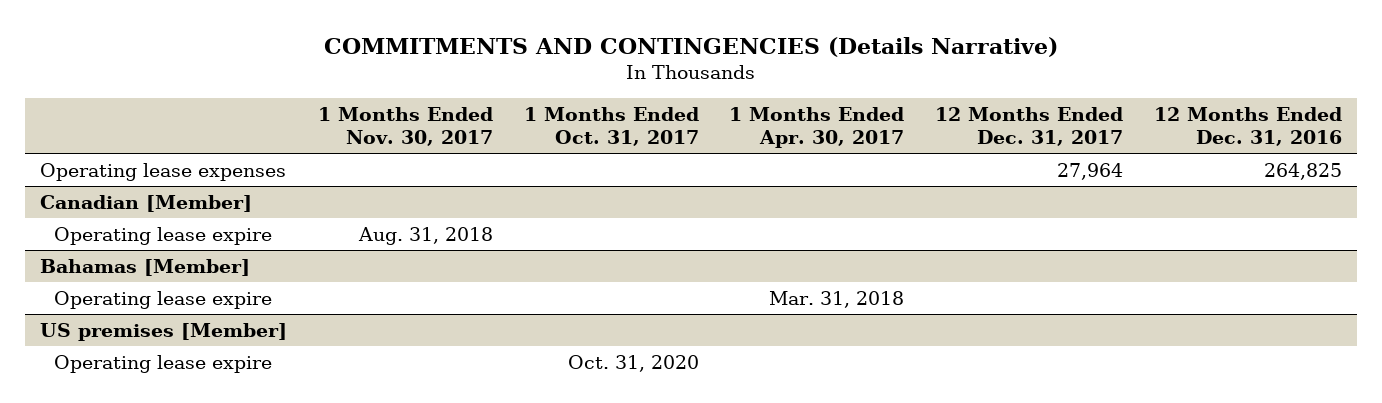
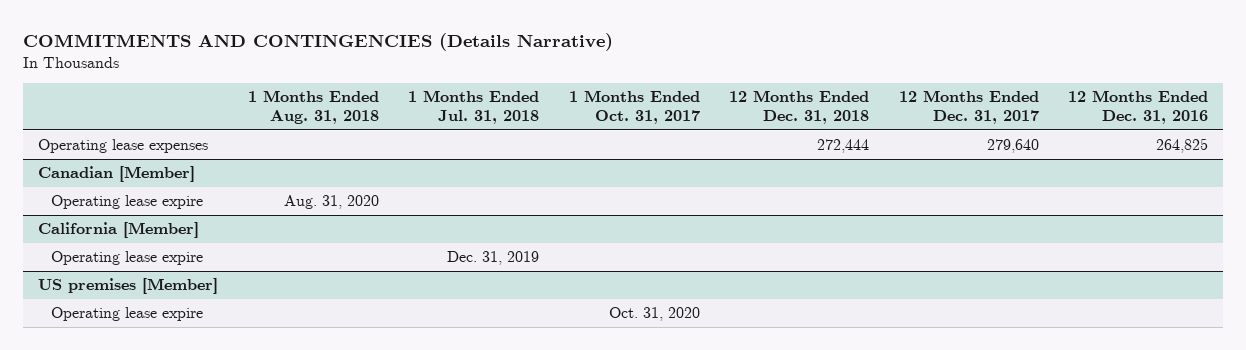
- | 1 Months Ended Nov. 30, 2017 | 1 Months Ended Oct. 31, 2017 | 1 Months Ended Apr. 30, 2017 | 12 Months Ended Dec. 31, 2017 | 12 Months Ended Dec. 31, 2016
+ | 1 Months Ended Aug. 31, 2018 | 1 Months Ended Jul. 31, 2018 | 1 Months Ended Oct. 31, 2017 | 12 Months Ended Dec. 31, 2018 | 12 Months Ended Dec. 31, 2017 | 12 Months Ended Dec. 31, 2016
- Operating lease expenses | | | | 27,964 | 264,825
+ Operating lease expenses | | | | 272,444 | 279,640 | 264,825
- Bahamas [Member]
- Operating lease expire | | | Mar. 31, 2018 | |
+ California [Member]
+ Operating lease expire | | Dec. 31, 2019 | | | |

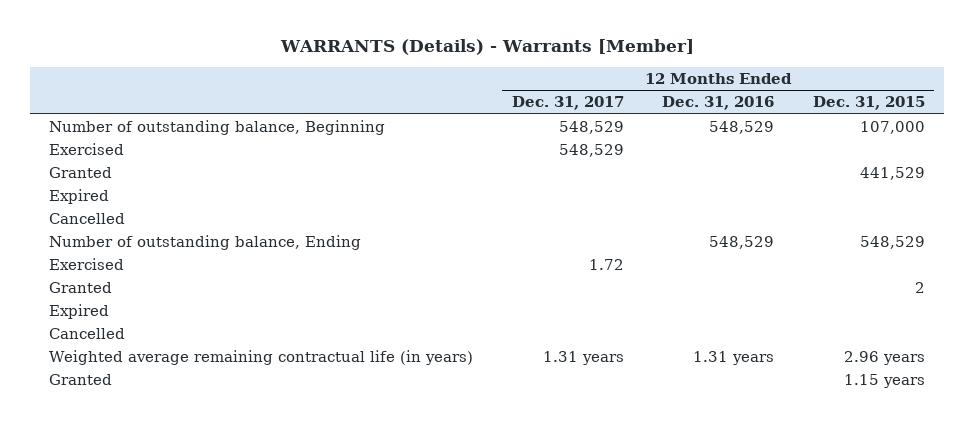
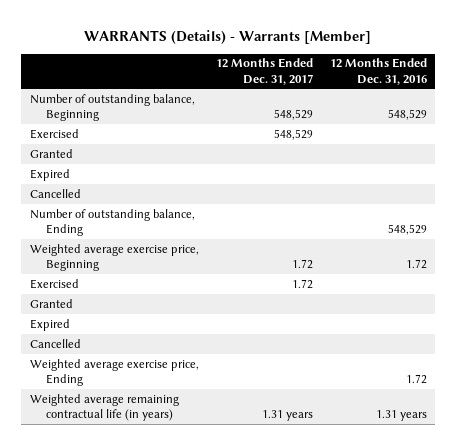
- | 12 Months Ended Dec. 31, 2017 | 12 Months Ended Dec. 31, 2016 | 12 Months Ended Dec. 31, 2015
+ | 12 Months Ended Dec. 31, 2017 | 12 Months Ended Dec. 31, 2016
+ Weighted average exercise price, Beginning | 1.72 | 1.72
+ Weighted average exercise price, Ending | | 1.72
- Granted | | | 1.15 years

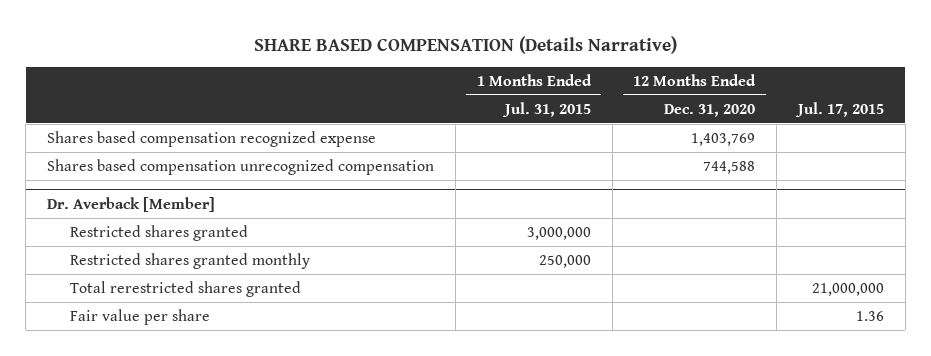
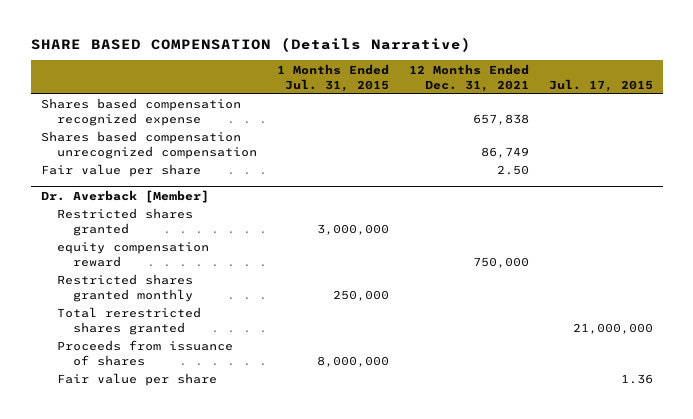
- | 1 Months Ended Jul. 31, 2015 | 12 Months Ended Dec. 31, 2020 | Jul. 17, 2015
+ | 1 Months Ended Jul. 31, 2015 | 12 Months Ended Dec. 31, 2021 | Jul. 17, 2015
+ Fair value per share | | 2.50 |
@ Dr. Averback [Member]
+ equity compensation reward | | 750,000 |
+ Proceeds from issuance of shares | 8,000,000 | |

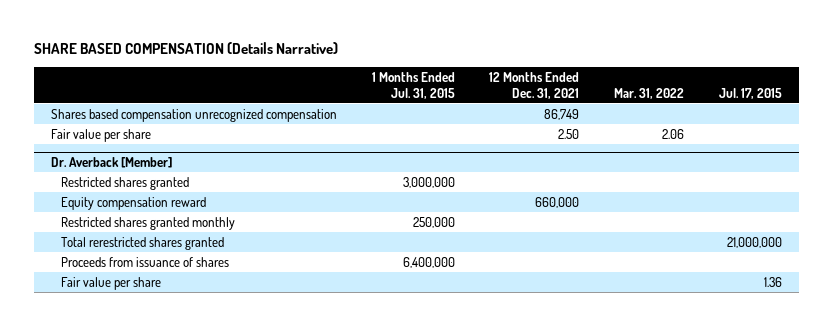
- | 1 Months Ended Jul. 31, 2015 | 12 Months Ended Dec. 31, 2021 | Jul. 17, 2015
+ | 1 Months Ended Jul. 31, 2015 | 12 Months Ended Dec. 31, 2021 | Mar. 31, 2022 | Jul. 17, 2015
- Shares based compensation recognized expense | | 657,838 |
@ Dr. Averback [Member]
- equity compensation reward | | 750,000 |
+ Equity compensation reward | | 660,000 | |
- Proceeds from issuance of shares | 8,000,000 | |
+ Proceeds from issuance of shares | 6,400,000 | | |

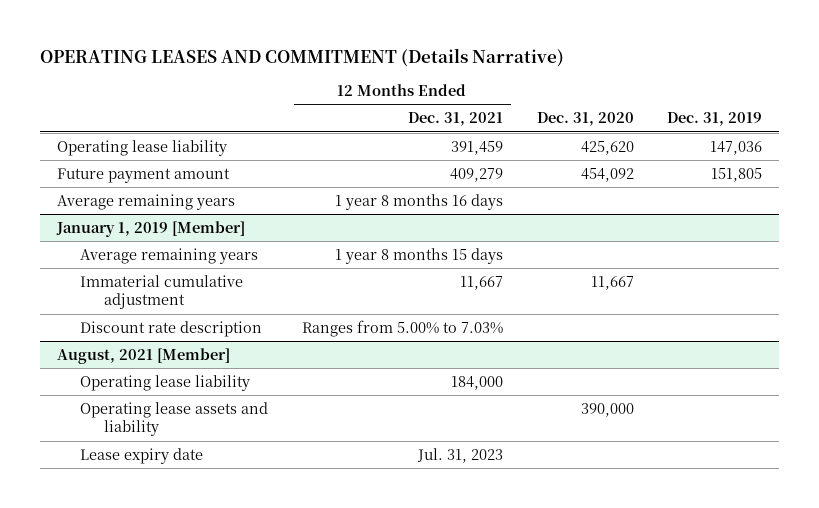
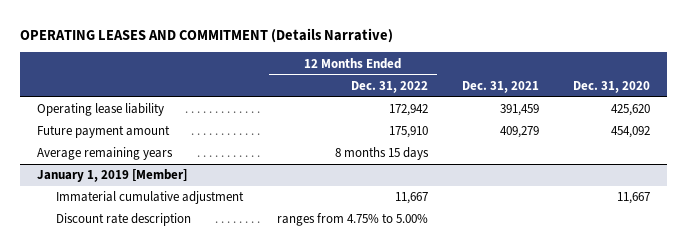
- | 12 Months Ended Dec. 31, 2021 | Dec. 31, 2020 | Dec. 31, 2019
+ | 12 Months Ended Dec. 31, 2022 | Dec. 31, 2021 | Dec. 31, 2020
@ January 1, 2019 [Member]
- Average remaining years | 1 year 8 months 15 days | |
- August, 2021 [Member]
- Operating lease liability | 184,000 | |
- Operating lease assets and liability | | 390,000 |
- Lease expiry date | Jul. 31, 2023 | |

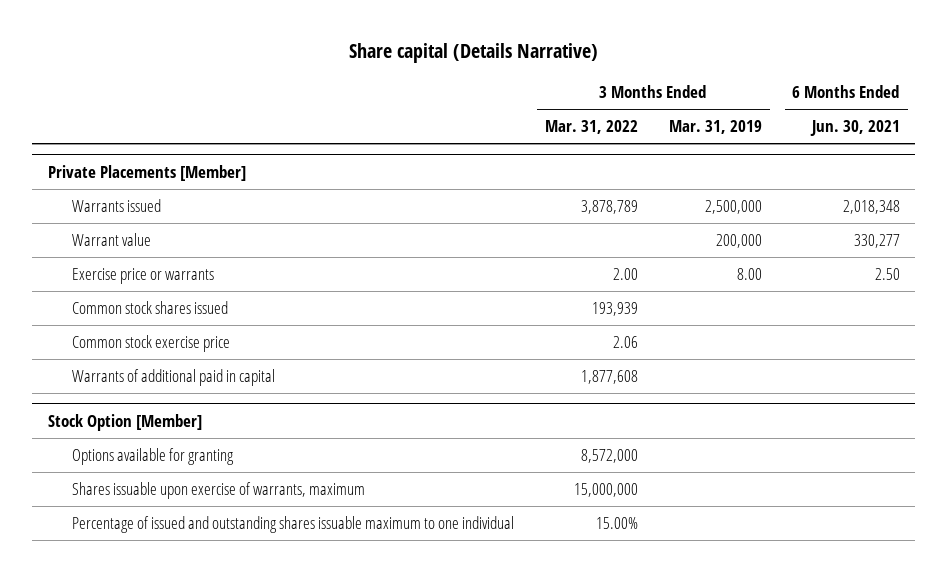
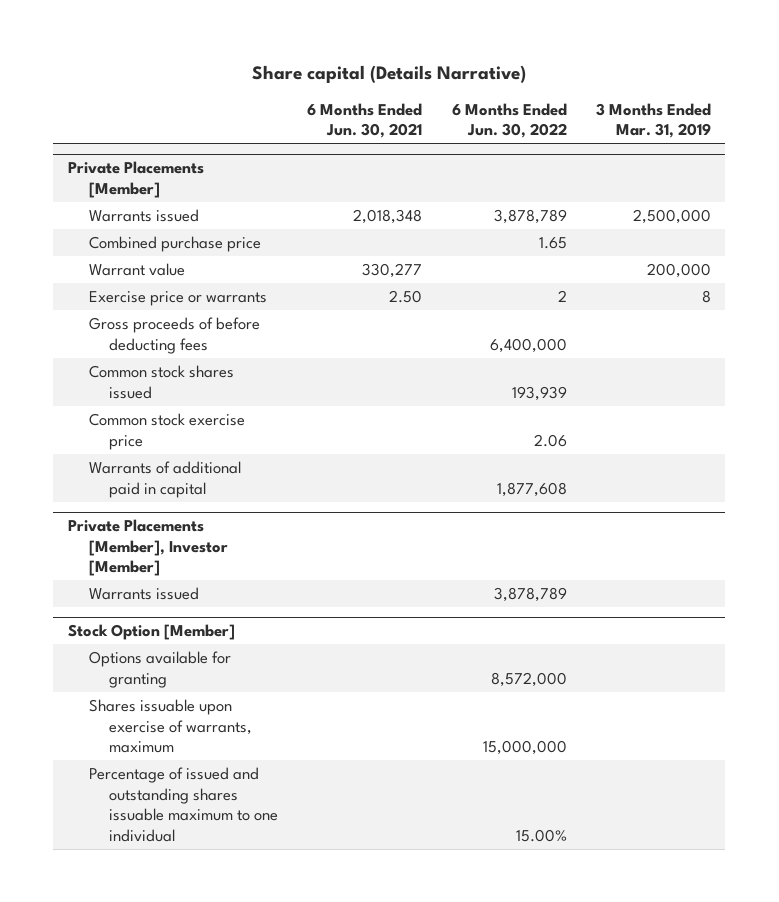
- | 3 Months Ended Mar. 31, 2022 | 3 Months Ended Mar. 31, 2019 | 6 Months Ended Jun. 30, 2021
+ | 6 Months Ended Jun. 30, 2021 | 6 Months Ended Jun. 30, 2022 | 3 Months Ended Mar. 31, 2019
@ Private Placements [Member]
+ Combined purchase price | | 1.65 |
- Exercise price or warrants | 2.00 | 8.00 | 2.50
+ Exercise price or warrants | 2.50 | 2 | 8
+ Gross proceeds of before deducting fees | | 6,400,000 |
+ Private Placements [Member], Investor [Member]
+ Warrants issued | | 3,878,789 |

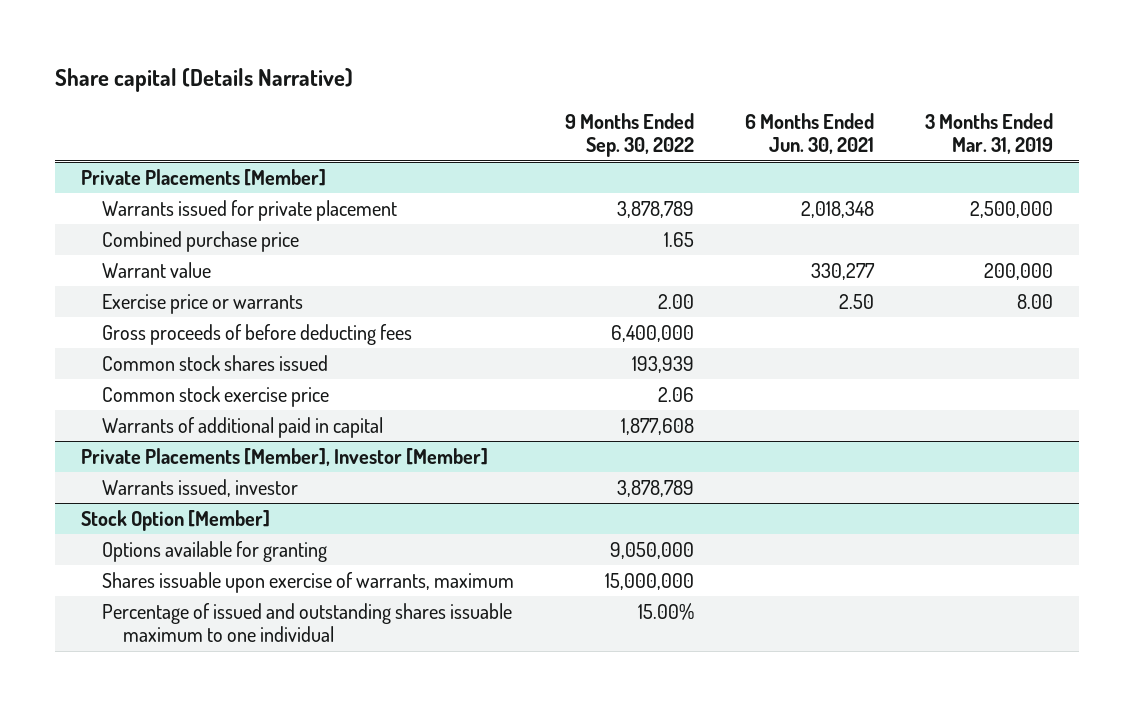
- | 6 Months Ended Jun. 30, 2021 | 6 Months Ended Jun. 30, 2022 | 3 Months Ended Mar. 31, 2019
+ | 9 Months Ended Sep. 30, 2022 | 6 Months Ended Jun. 30, 2021 | 3 Months Ended Mar. 31, 2019
@ Private Placements [Member]
- Warrants issued | 2,018,348 | 3,878,789 | 2,500,000
+ Warrants issued for private placement | 3,878,789 | 2,018,348 | 2,500,000
- Exercise price or warrants | 2.50 | 2 | 8
+ Exercise price or warrants | 2.00 | 2.50 | 8.00
@ Private Placements [Member], Investor [Member]
- Warrants issued | | 3,878,789 |
+ Warrants issued, investor | 3,878,789 | |

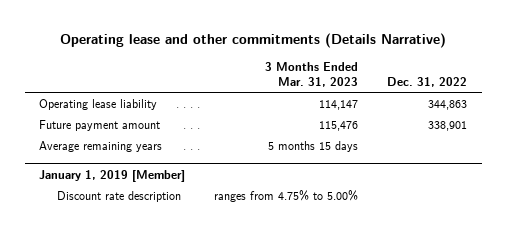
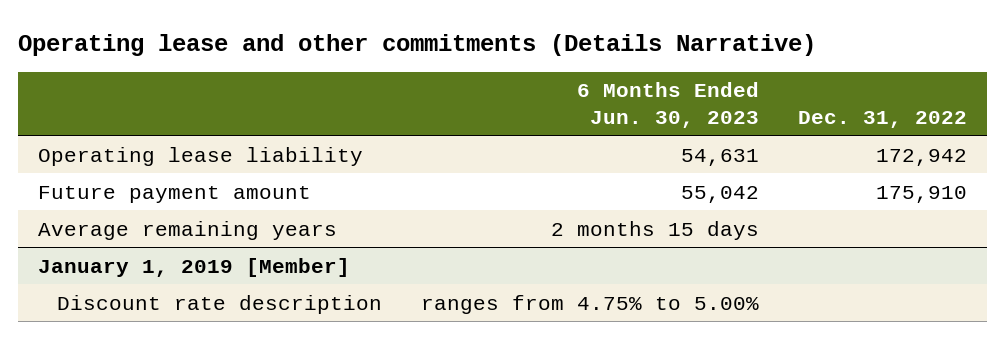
- | 3 Months Ended Mar. 31, 2023 | Dec. 31, 2022
+ | 6 Months Ended Jun. 30, 2023 | Dec. 31, 2022
- Operating lease liability | 114,147 | 344,863
- Future payment amount | 115,476 | 338,901
+ Operating lease liability | 54,631 | 172,942
+ Future payment amount | 55,042 | 175,910

